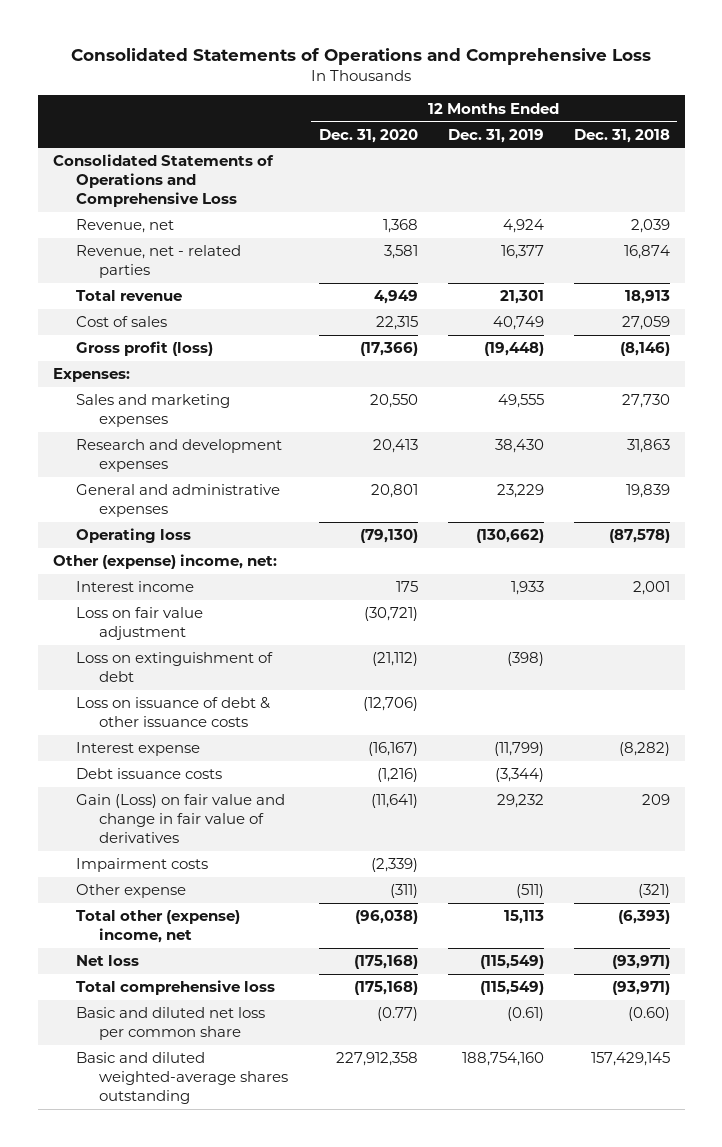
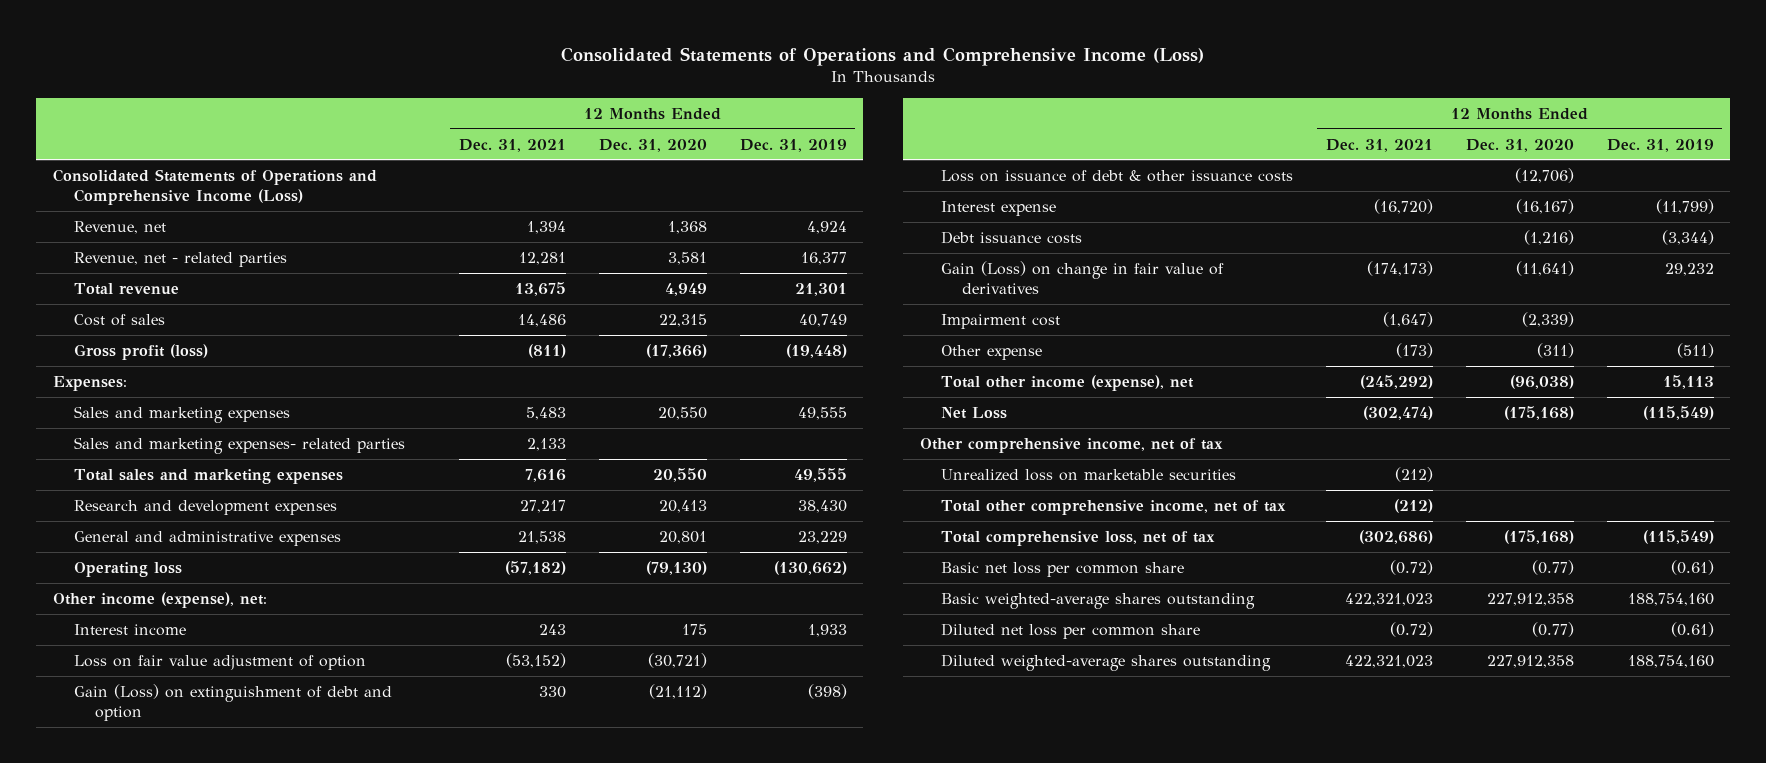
- Consolidated Statements of Operations and Comprehensive Loss
+ Consolidated Statements of Operations and Comprehensive Income (Loss)
- | 12 Months Ended Dec. 31, 2020 | 12 Months Ended Dec. 31, 2019 | 12 Months Ended Dec. 31, 2018
+ | 12 Months Ended Dec. 31, 2021 | 12 Months Ended Dec. 31, 2020 | 12 Months Ended Dec. 31, 2019
- Consolidated Statements of Operations and Comprehensive Loss
+ Consolidated Statements of Operations and Comprehensive Income (Loss)
+ Sales and marketing expenses- related parties | 2,133 | |
+ Total sales and marketing expenses | 7,616 | 20,550 | 49,555
- Other (expense) income, net:
+ Other income (expense), net:
- Loss on fair value adjustment | (30,721) | |
- Loss on extinguishment of debt | (21,112) | (398) |
+ Loss on fair value adjustment of option | (53,152) | (30,721) |
+ Gain (Loss) on extinguishment of debt and option | 330 | (21,112) | (398)
- Gain (Loss) on fair value and change in fair value of derivatives | (11,641) | 29,232 | 209
- Impairment costs | (2,339) | |
+ Gain (Loss) on change in fair value of derivatives | (174,173) | (11,641) | 29,232
+ Impairment cost | (1,647) | (2,339) |
- Total other (expense) income, net | (96,038) | 15,113 | (6,393)
- Net loss | (175,168) | (115,549) | (93,971)
- Total comprehensive loss | (175,168) | (115,549) | (93,971)
- Basic and diluted net loss per common share | (0.77) | (0.61) | (0.60)
- Basic and diluted weighted-average shares outstanding | 227,912,358 | 188,754,160 | 157,429,145
+ Total other income (expense), net | (245,292) | (96,038) | 15,113
+ Net Loss | (302,474) | (175,168) | (115,549)
+ Other comprehensive income, net of tax
+ Unrealized loss on marketable securities | (212) | |
+ Total other comprehensive income, net of tax | (212) | |
+ Total comprehensive loss, net of tax | (302,686) | (175,168) | (115,549)
+ Basic net loss per common share | (0.72) | (0.77) | (0.61)
+ Basic weighted-average shares outstanding | 422,321,023 | 227,912,358 | 188,754,160
+ Diluted net loss per common share | (0.72) | (0.77) | (0.61)
+ Diluted weighted-average shares outstanding | 422,321,023 | 227,912,358 | 188,754,160

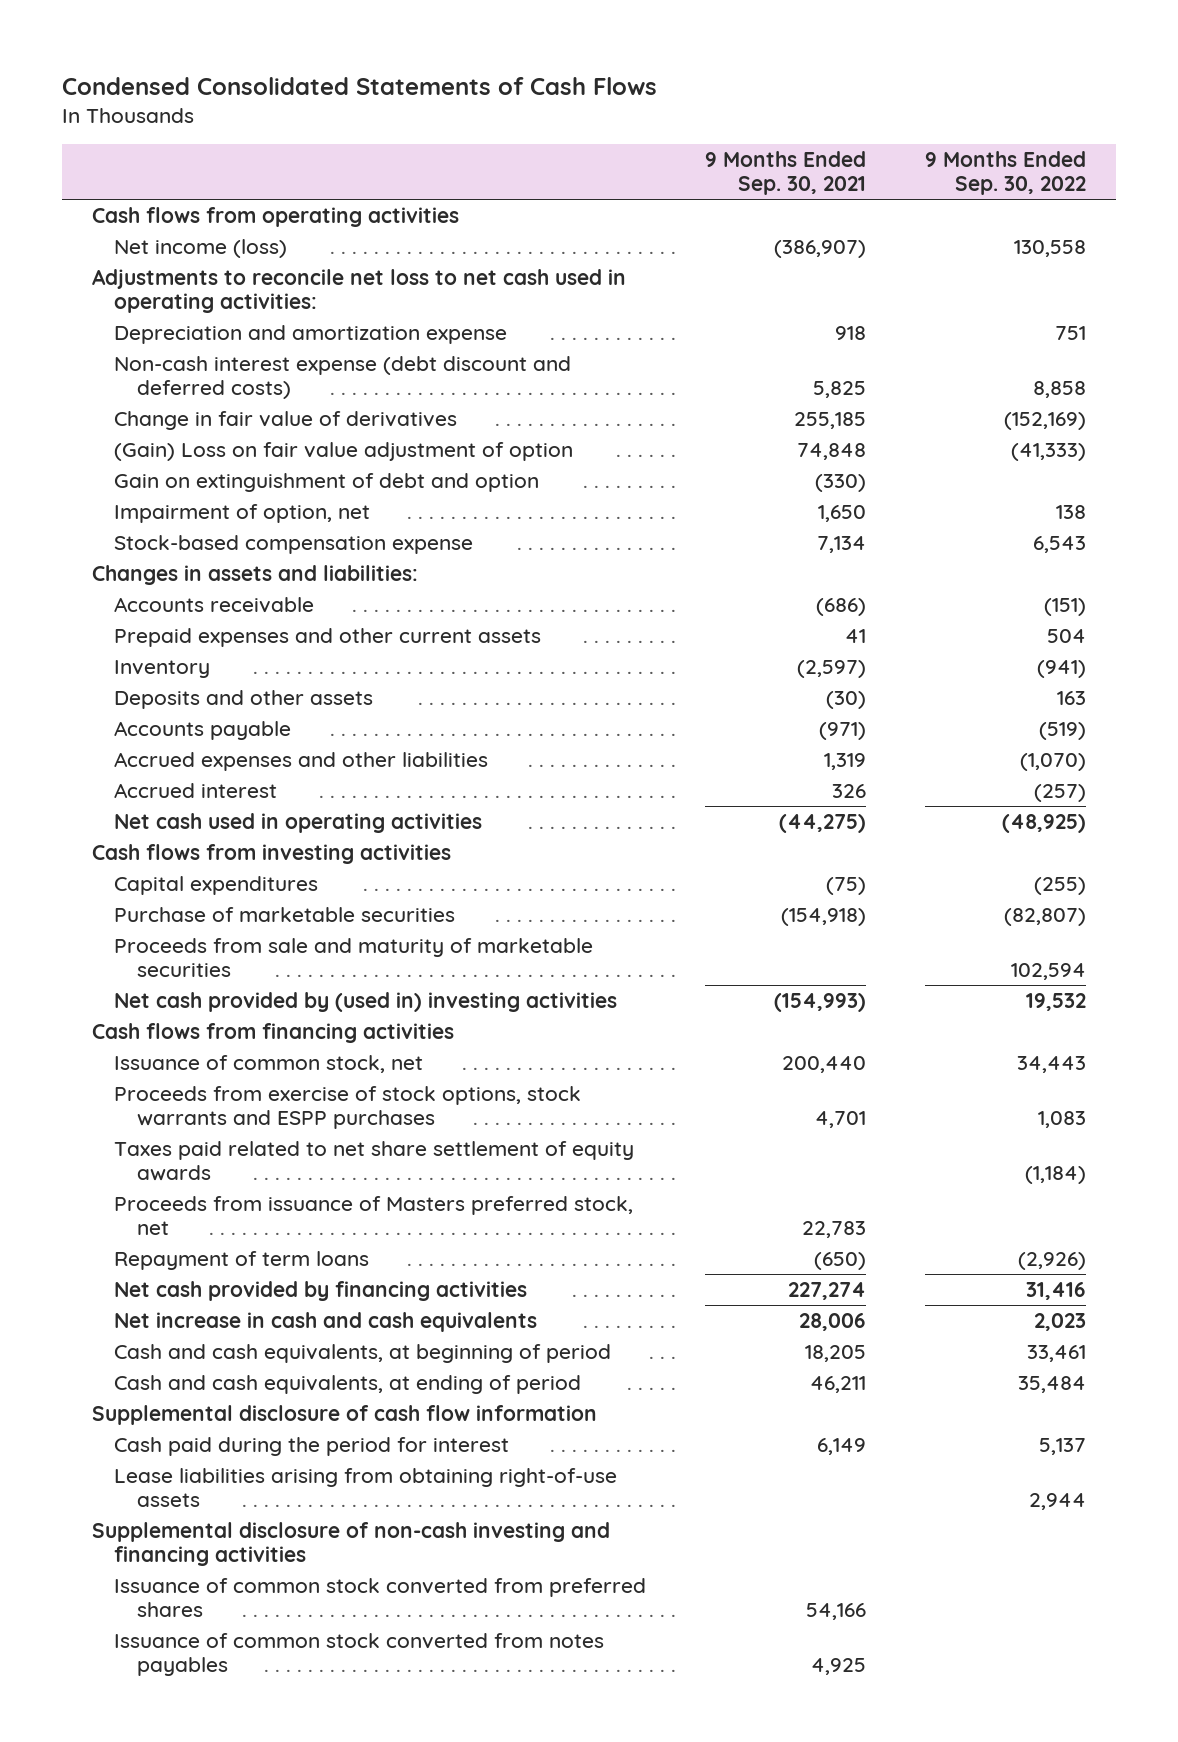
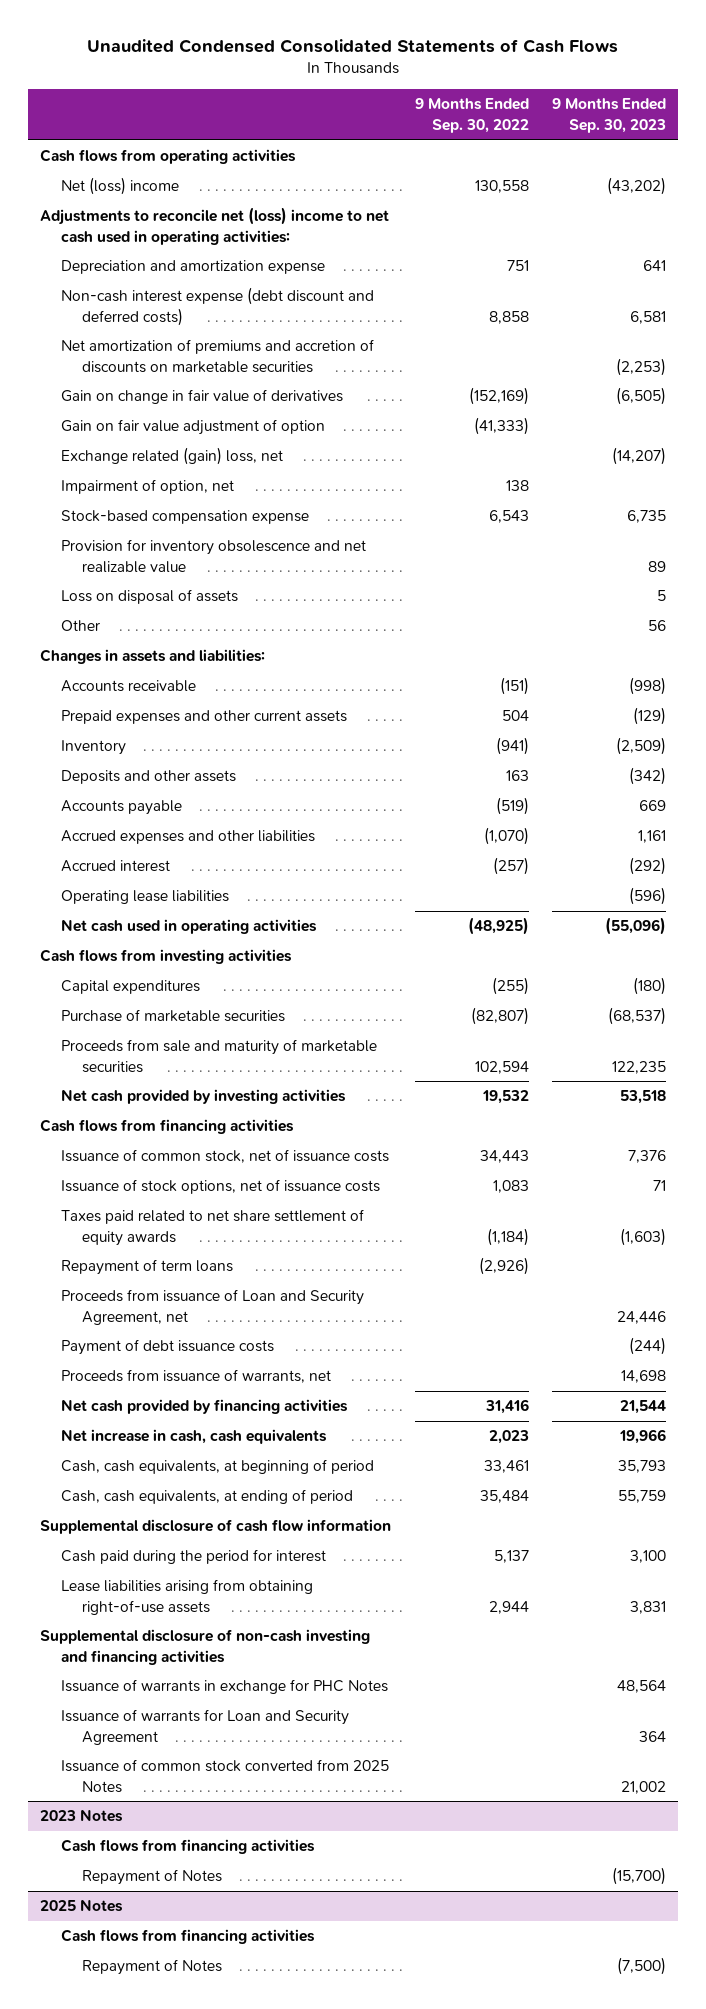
- Condensed Consolidated Statements of Cash Flows
+ Unaudited Condensed Consolidated Statements of Cash Flows
- | 9 Months Ended Sep. 30, 2021 | 9 Months Ended Sep. 30, 2022
+ | 9 Months Ended Sep. 30, 2022 | 9 Months Ended Sep. 30, 2023
- Net income (loss) | (386,907) | 130,558
- Adjustments to reconcile net loss to net cash used in operating activities:
+ Net (loss) income | 130,558 | (43,202)
+ Adjustments to reconcile net (loss) income to net cash used in operating activities:
- Change in fair value of derivatives | 255,185 | (152,169)
- (Gain) Loss on fair value adjustment of option | 74,848 | (41,333)
- Gain on extinguishment of debt and option | (330) |
+ Net amortization of premiums and accretion of discounts on marketable securities | | (2,253)
+ Gain on change in fair value of derivatives | (152,169) | (6,505)
+ Gain on fair value adjustment of option | (41,333) |
+ Exchange related (gain) loss, net | | (14,207)
+ Provision for inventory obsolescence and net realizable value | | 89
+ Loss on disposal of assets | | 5
+ Other | | 56
+ Operating lease liabilities | | (596)
- Net cash provided by (used in) investing activities | (154,993) | 19,532
+ Net cash provided by investing activities | 19,532 | 53,518
- Issuance of common stock, net | 200,440 | 34,443
- Proceeds from exercise of stock options, stock warrants and ESPP purchases | 4,701 | 1,083
+ Issuance of common stock, net of issuance costs | 34,443 | 7,376
+ Issuance of stock options, net of issuance costs | 1,083 | 71
- Proceeds from issuance of Masters preferred stock, net | 22,783 |
+ Proceeds from issuance of Loan and Security Agreement, net | | 24,446
+ Payment of debt issuance costs | | (244)
+ Proceeds from issuance of warrants, net | | 14,698
- Net increase in cash and cash equivalents | 28,006 | 2,023
- Cash and cash equivalents, at beginning of period | 18,205 | 33,461
- Cash and cash equivalents, at ending of period | 46,211 | 35,484
+ Net increase in cash, cash equivalents | 2,023 | 19,966
+ Cash, cash equivalents, at beginning of period | 33,461 | 35,793
+ Cash, cash equivalents, at ending of period | 35,484 | 55,759
- Issuance of common stock converted from preferred shares | 54,166 |
- Issuance of common stock converted from notes payables | 4,925 |
+ Issuance of warrants in exchange for PHC Notes | | 48,564
+ Issuance of warrants for Loan and Security Agreement | | 364
+ Issuance of common stock converted from 2025 Notes | | 21,002
+ 2023 Notes
+ Cash flows from financing activities
+ Repayment of Notes | | (15,700)
+ 2025 Notes
+ Cash flows from financing activities
+ Repayment of Notes | | (7,500)

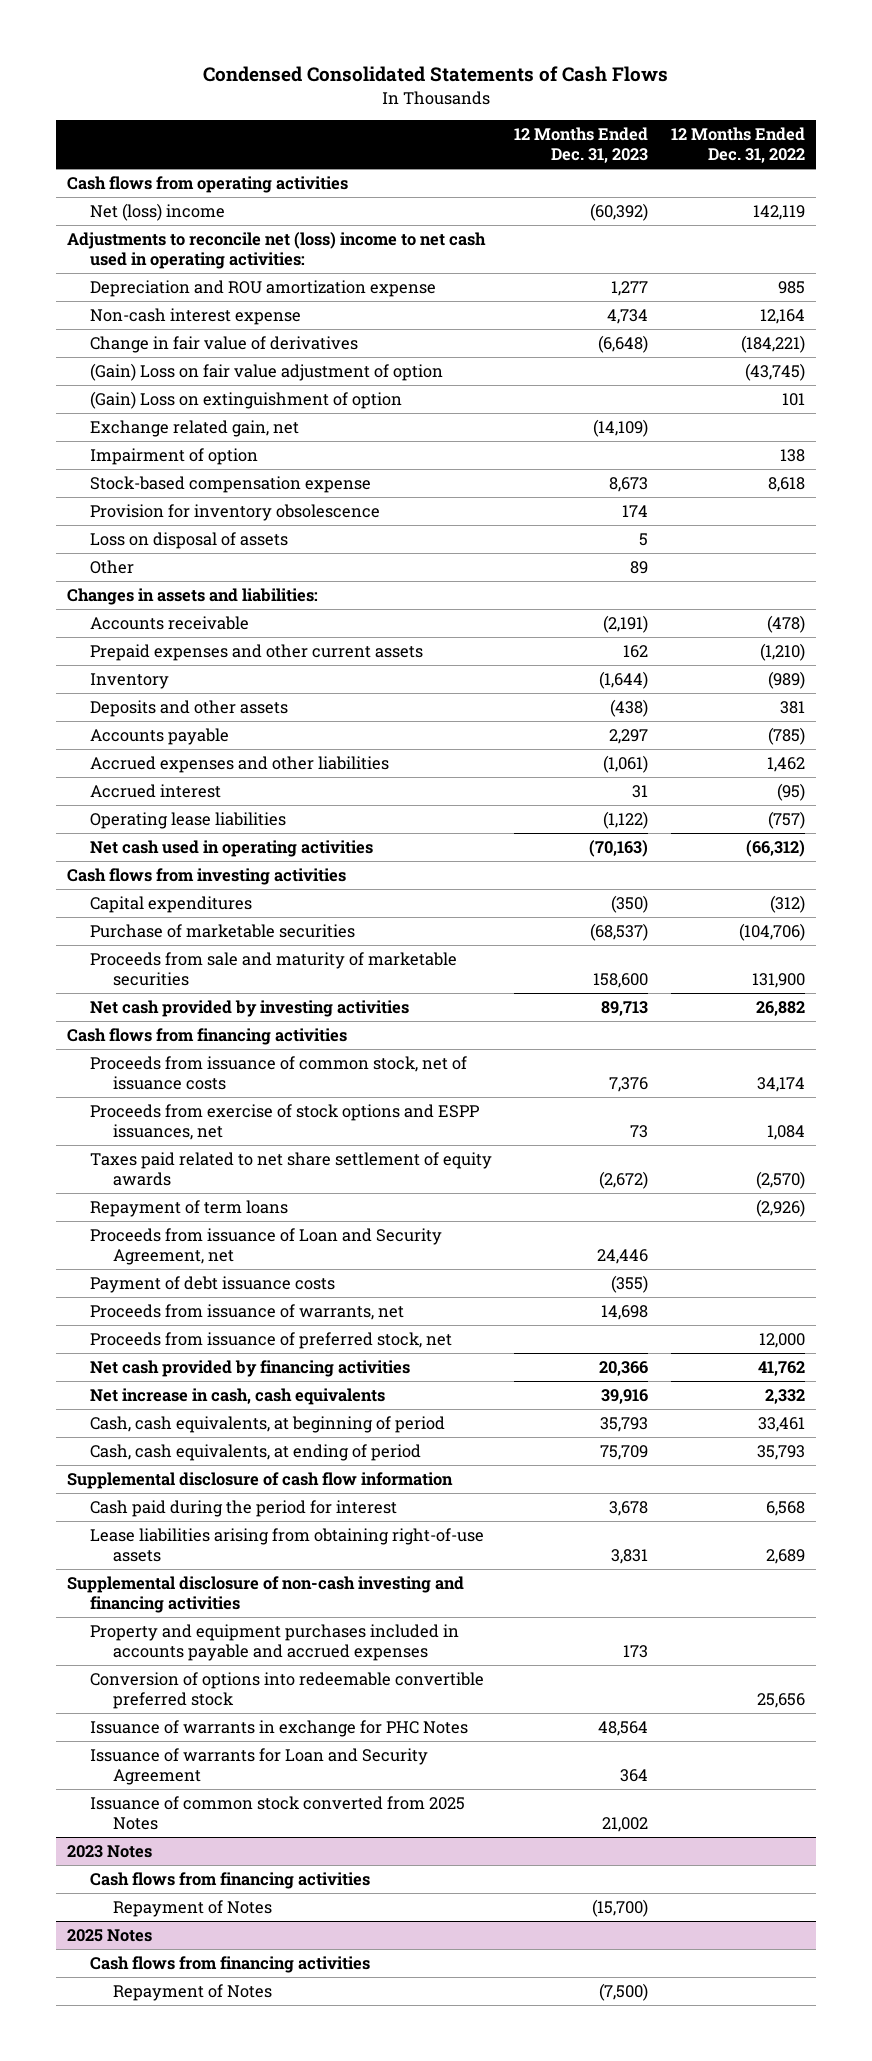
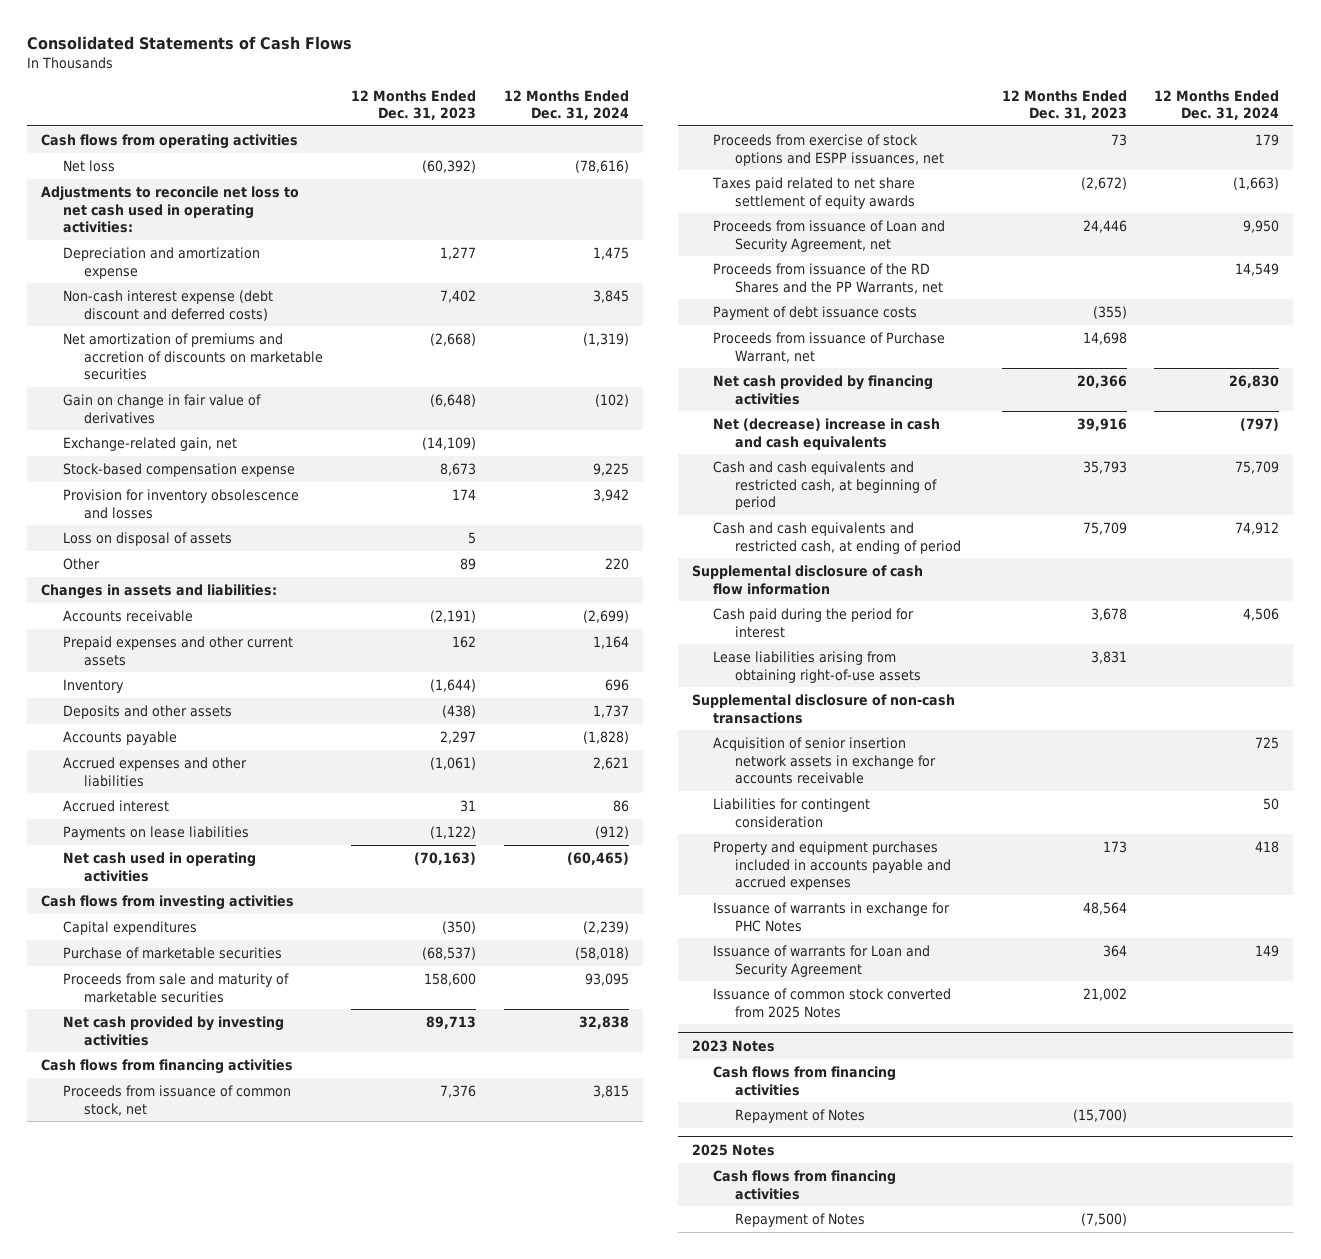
- Condensed Consolidated Statements of Cash Flows
+ Consolidated Statements of Cash Flows
- | 12 Months Ended Dec. 31, 2023 | 12 Months Ended Dec. 31, 2022
+ | 12 Months Ended Dec. 31, 2023 | 12 Months Ended Dec. 31, 2024
- Net (loss) income | (60,392) | 142,119
- Adjustments to reconcile net (loss) income to net cash used in operating activities:
- Depreciation and ROU amortization expense | 1,277 | 985
- Non-cash interest expense | 4,734 | 12,164
- Change in fair value of derivatives | (6,648) | (184,221)
- (Gain) Loss on fair value adjustment of option | | (43,745)
- (Gain) Loss on extinguishment of option | | 101
- Exchange related gain, net | (14,109) |
- Impairment of option | | 138
+ Net loss | (60,392) | (78,616)
+ Adjustments to reconcile net loss to net cash used in operating activities:
+ Depreciation and amortization expense | 1,277 | 1,475
+ Non-cash interest expense (debt discount and deferred costs) | 7,402 | 3,845
+ Net amortization of premiums and accretion of discounts on marketable securities | (2,668) | (1,319)
+ Gain on change in fair value of derivatives | (6,648) | (102)
+ Exchange-related gain, net | (14,109) |
- Provision for inventory obsolescence | 174 |
+ Provision for inventory obsolescence and losses | 174 | 3,942
- Operating lease liabilities | (1,122) | (757)
+ Payments on lease liabilities | (1,122) | (912)
- Proceeds from issuance of common stock, net of issuance costs | 7,376 | 34,174
+ Proceeds from issuance of common stock, net | 7,376 | 3,815
- Repayment of term loans | | (2,926)
+ Proceeds from issuance of the RD Shares and the PP Warrants, net | | 14,549
- Proceeds from issuance of warrants, net | 14,698 |
- Proceeds from issuance of preferred stock, net | | 12,000
+ Proceeds from issuance of Purchase Warrant, net | 14,698 |
- Net increase in cash, cash equivalents | 39,916 | 2,332
- Cash, cash equivalents, at beginning of period | 35,793 | 33,461
- Cash, cash equivalents, at ending of period | 75,709 | 35,793
+ Net (decrease) increase in cash and cash equivalents | 39,916 | (797)
+ Cash and cash equivalents and restricted cash, at beginning of period | 35,793 | 75,709
+ Cash and cash equivalents and restricted cash, at ending of period | 75,709 | 74,912
- Supplemental disclosure of non-cash investing and financing activities
+ Supplemental disclosure of non-cash transactions
+ Acquisition of senior insertion network assets in exchange for accounts receivable | | 725
+ Liabilities for contingent consideration | | 50
- Conversion of options into redeemable convertible preferred stock | | 25,656

